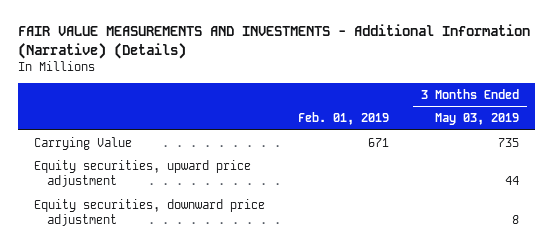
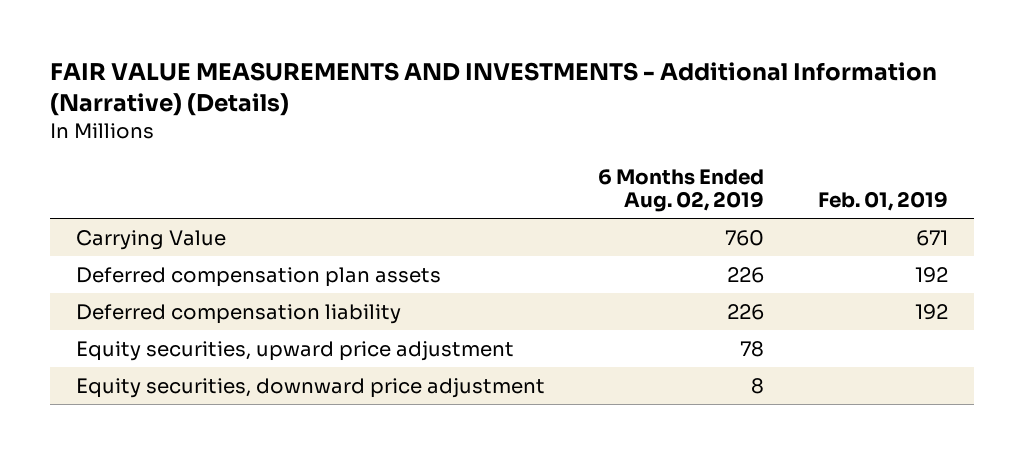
- | Feb. 01, 2019 | 3 Months Ended May 03, 2019
+ | 6 Months Ended Aug. 02, 2019 | Feb. 01, 2019
+ Deferred compensation plan assets | 226 | 192
+ Deferred compensation liability | 226 | 192

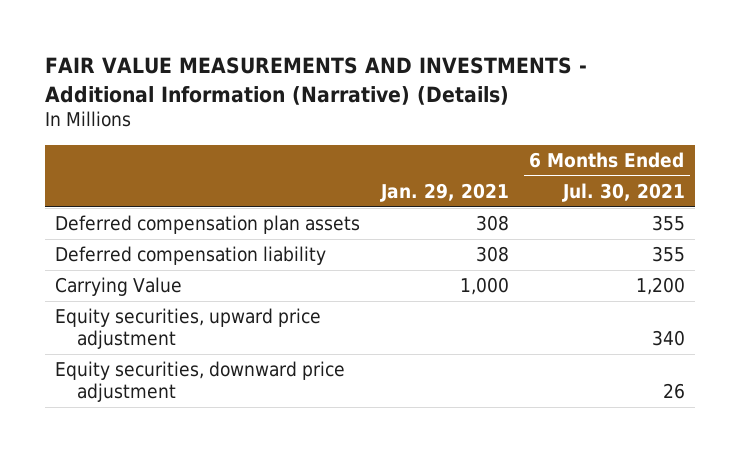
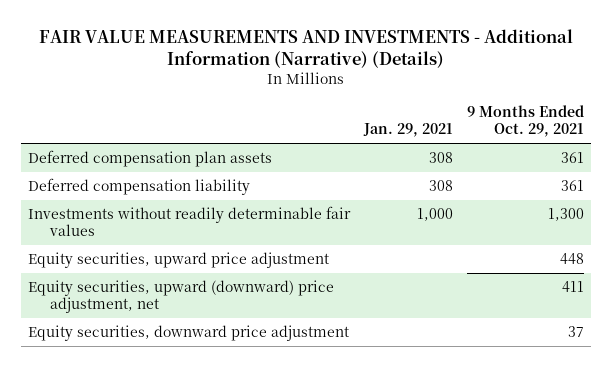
- | Jan. 29, 2021 | 6 Months Ended Jul. 30, 2021
+ | Jan. 29, 2021 | 9 Months Ended Oct. 29, 2021
- Carrying Value | 1,000 | 1,200
+ Investments without readily determinable fair values | 1,000 | 1,300
+ Equity securities, upward (downward) price adjustment, net | | 411

